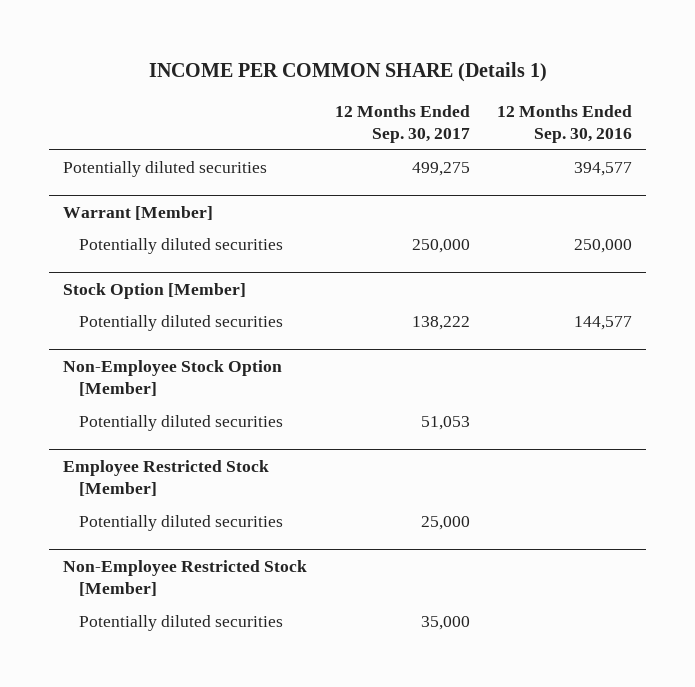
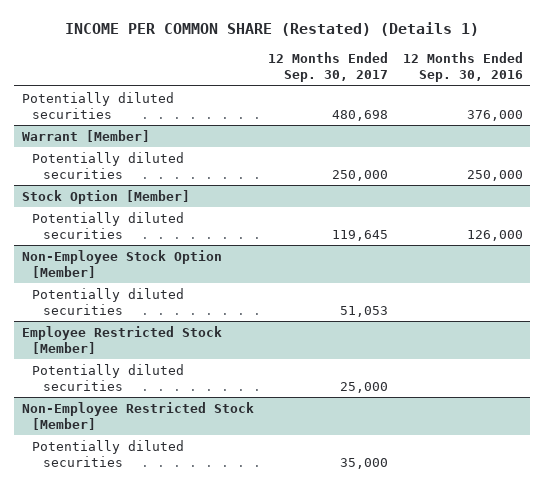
- INCOME PER COMMON SHARE (Details 1)
+ INCOME PER COMMON SHARE (Restated) (Details 1)
- Potentially diluted securities | 499,275 | 394,577
+ Potentially diluted securities | 480,698 | 376,000
@ Stock Option [Member]
- Potentially diluted securities | 138,222 | 144,577
+ Potentially diluted securities | 119,645 | 126,000

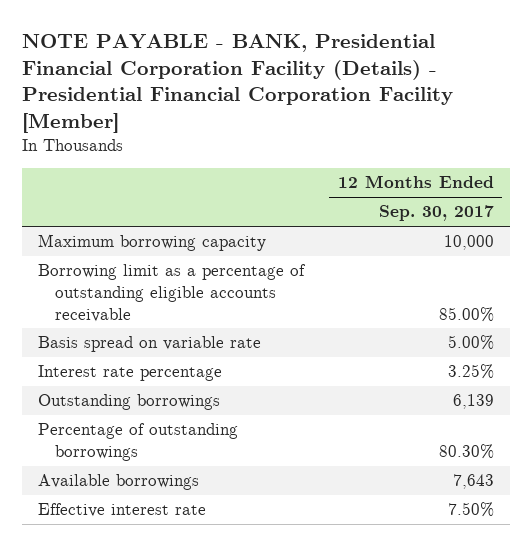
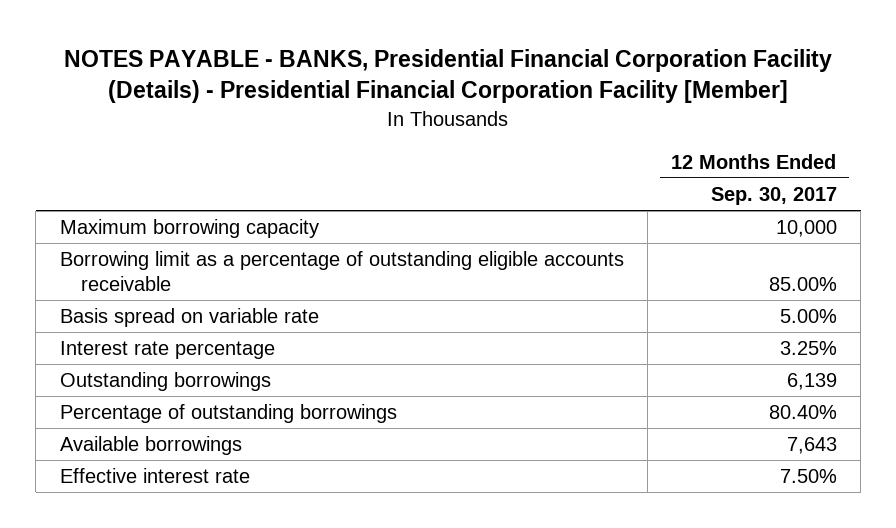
- NOTE PAYABLE - BANK, Presidential Financial Corporation Facility (Details) - Presidential Financial Corporation Facility [Member]
+ NOTES PAYABLE - BANKS, Presidential Financial Corporation Facility (Details) - Presidential Financial Corporation Facility [Member]
- Percentage of outstanding borrowings | 80.30%
+ Percentage of outstanding borrowings | 80.40%

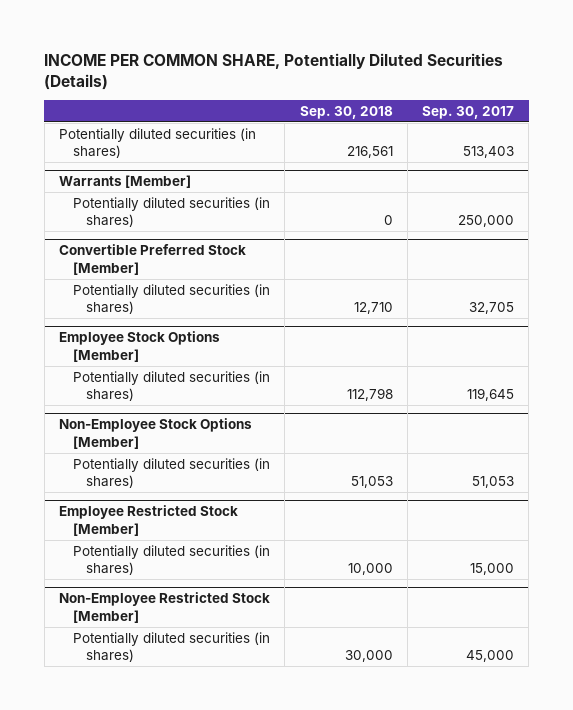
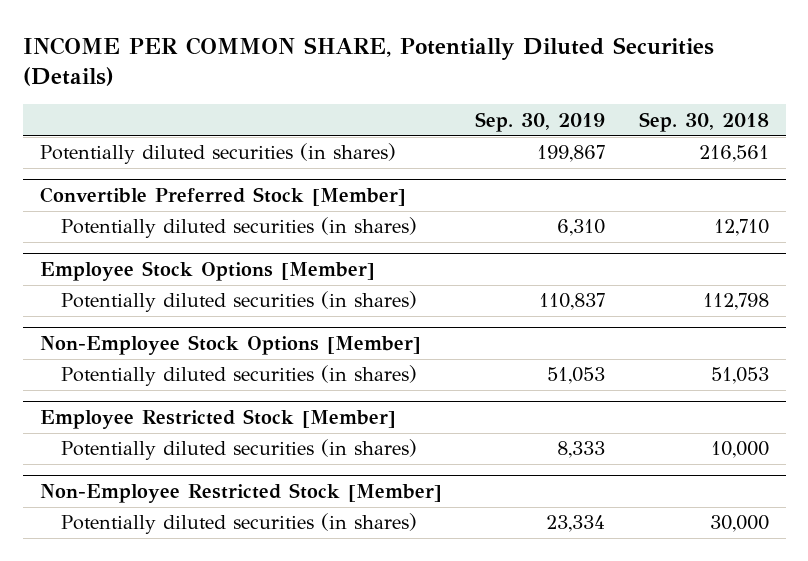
- | Sep. 30, 2018 | Sep. 30, 2017
+ | Sep. 30, 2019 | Sep. 30, 2018
- Warrants [Member]
- Potentially diluted securities (in shares) | 0 | 250,000

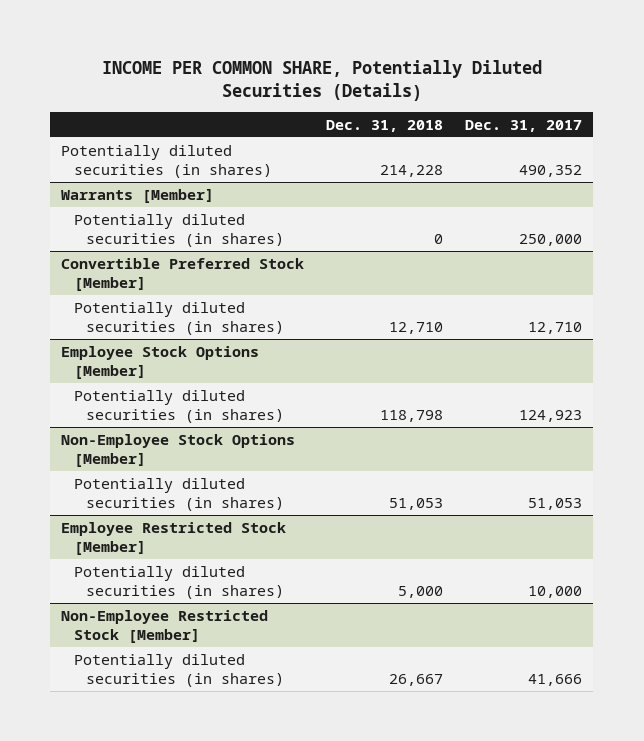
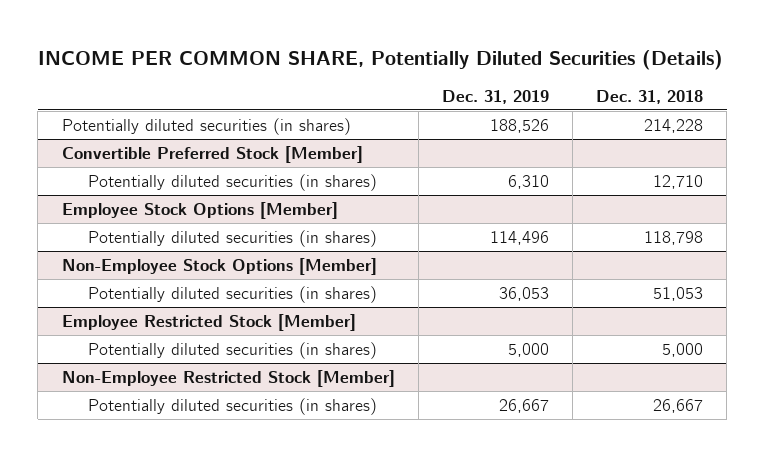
- | Dec. 31, 2018 | Dec. 31, 2017
+ | Dec. 31, 2019 | Dec. 31, 2018
- Warrants [Member]
- Potentially diluted securities (in shares) | 0 | 250,000

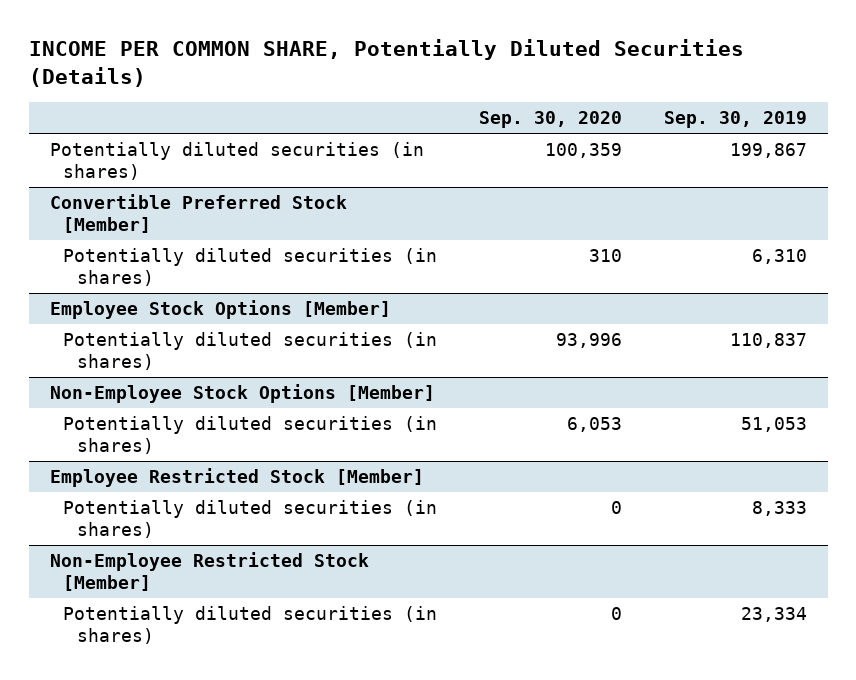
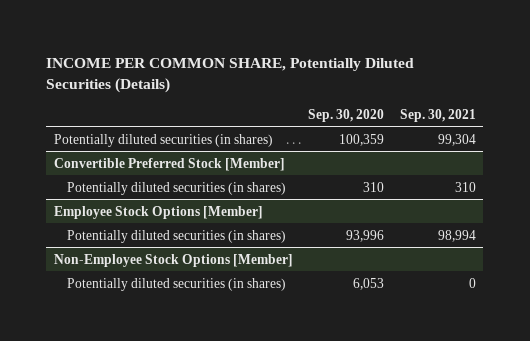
- | Sep. 30, 2020 | Sep. 30, 2019
+ | Sep. 30, 2020 | Sep. 30, 2021
- Employee Restricted Stock [Member]
- Potentially diluted securities (in shares) | 0 | 8,333
- Non-Employee Restricted Stock [Member]
- Potentially diluted securities (in shares) | 0 | 23,334

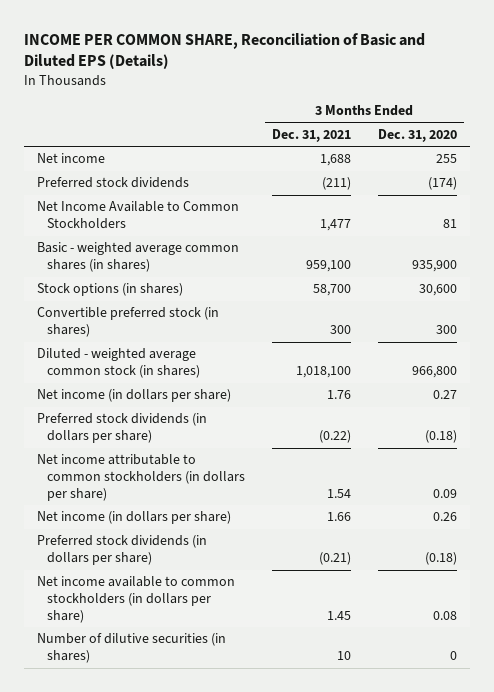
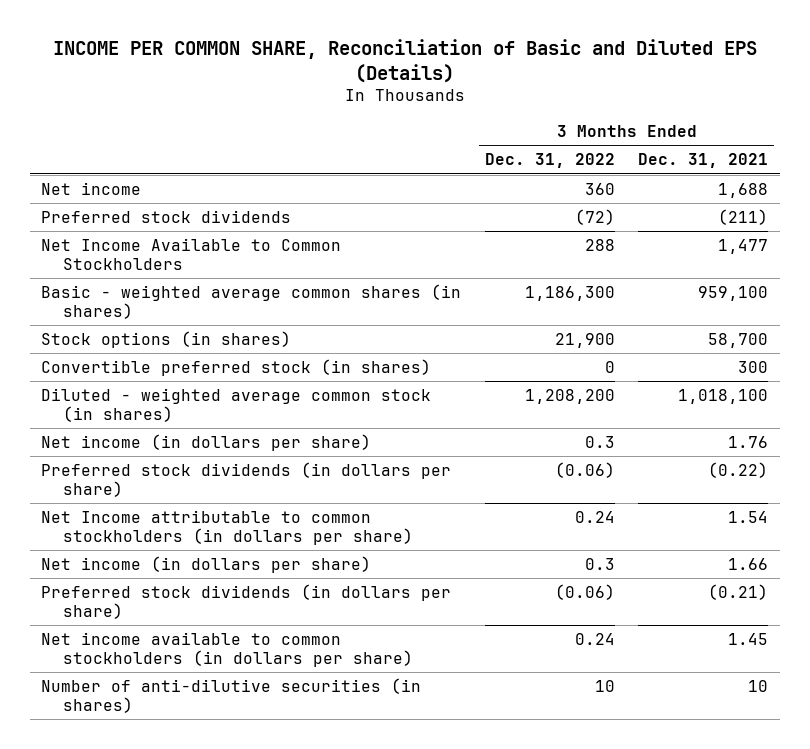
- | 3 Months Ended Dec. 31, 2021 | 3 Months Ended Dec. 31, 2020
+ | 3 Months Ended Dec. 31, 2022 | 3 Months Ended Dec. 31, 2021
- Net income attributable to common stockholders (in dollars per share) | 1.54 | 0.09
+ Net Income attributable to common stockholders (in dollars per share) | 0.24 | 1.54
- Number of dilutive securities (in shares) | 10 | 0
+ Number of anti-dilutive securities (in shares) | 10 | 10

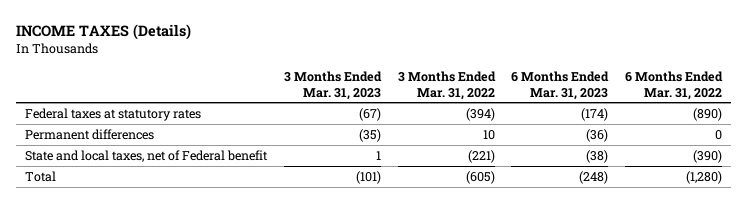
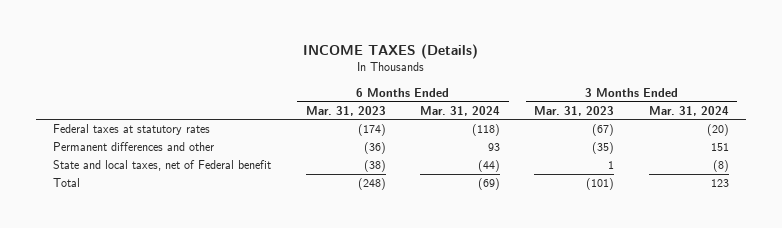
- | 3 Months Ended Mar. 31, 2023 | 3 Months Ended Mar. 31, 2022 | 6 Months Ended Mar. 31, 2023 | 6 Months Ended Mar. 31, 2022
+ | 6 Months Ended Mar. 31, 2023 | 6 Months Ended Mar. 31, 2024 | 3 Months Ended Mar. 31, 2023 | 3 Months Ended Mar. 31, 2024
- Permanent differences | (35) | 10 | (36) | 0
+ Permanent differences and other | (36) | 93 | (35) | 151

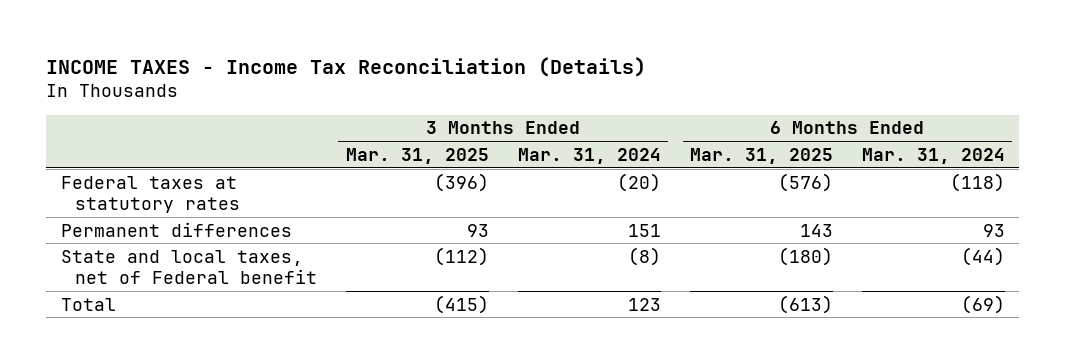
- INCOME TAXES (Details)
+ INCOME TAXES - Income Tax Reconciliation (Details)
- | 6 Months Ended Mar. 31, 2023 | 6 Months Ended Mar. 31, 2024 | 3 Months Ended Mar. 31, 2023 | 3 Months Ended Mar. 31, 2024
+ | 3 Months Ended Mar. 31, 2025 | 3 Months Ended Mar. 31, 2024 | 6 Months Ended Mar. 31, 2025 | 6 Months Ended Mar. 31, 2024
- Permanent differences and other | (36) | 93 | (35) | 151
+ Permanent differences | 93 | 151 | 143 | 93

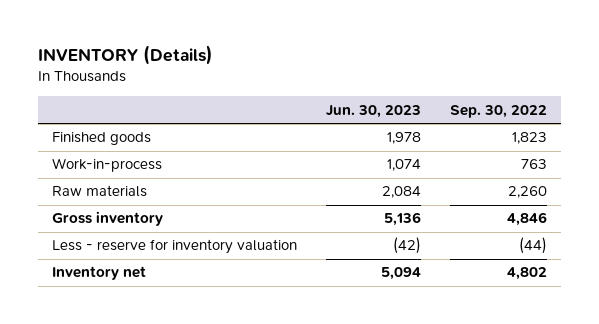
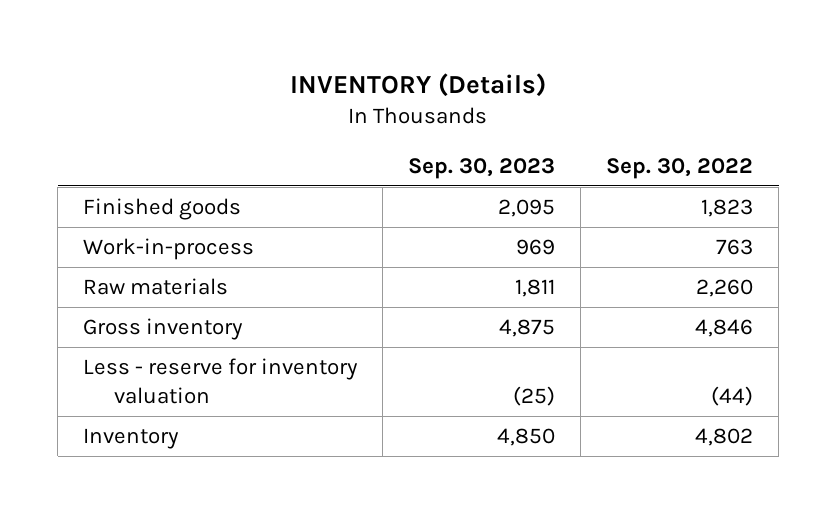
- | Jun. 30, 2023 | Sep. 30, 2022
+ | Sep. 30, 2023 | Sep. 30, 2022
- Inventory net | 5,094 | 4,802
+ Inventory | 4,850 | 4,802

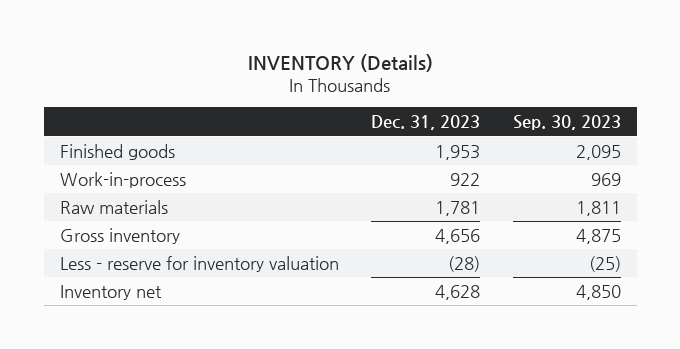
- | Sep. 30, 2023 | Sep. 30, 2022
+ | Dec. 31, 2023 | Sep. 30, 2023
- Inventory | 4,850 | 4,802
+ Inventory net | 4,628 | 4,850

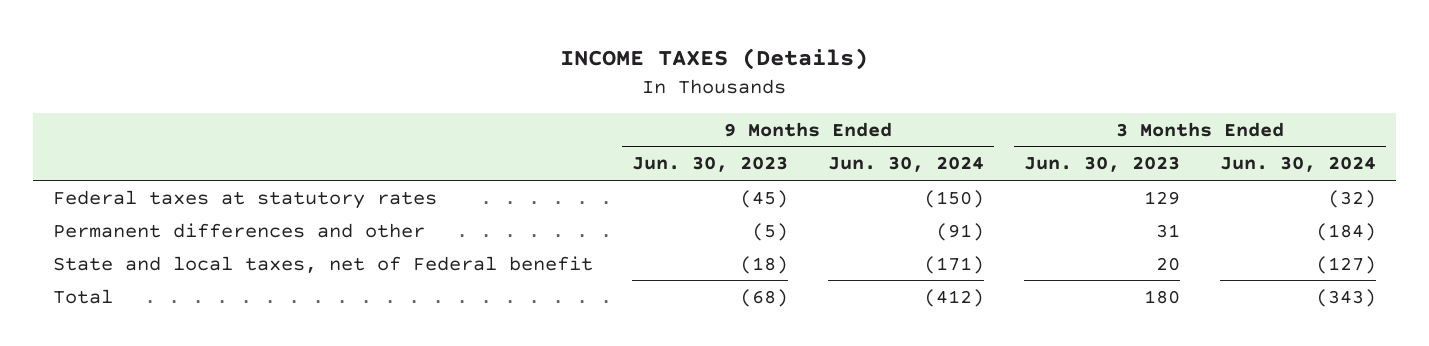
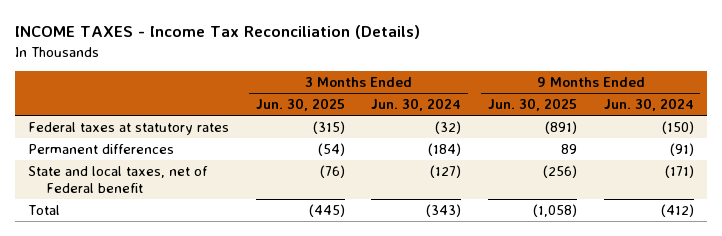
- INCOME TAXES (Details)
+ INCOME TAXES - Income Tax Reconciliation (Details)
- | 9 Months Ended Jun. 30, 2023 | 9 Months Ended Jun. 30, 2024 | 3 Months Ended Jun. 30, 2023 | 3 Months Ended Jun. 30, 2024
+ | 3 Months Ended Jun. 30, 2025 | 3 Months Ended Jun. 30, 2024 | 9 Months Ended Jun. 30, 2025 | 9 Months Ended Jun. 30, 2024
- Permanent differences and other | (5) | (91) | 31 | (184)
+ Permanent differences | (54) | (184) | 89 | (91)

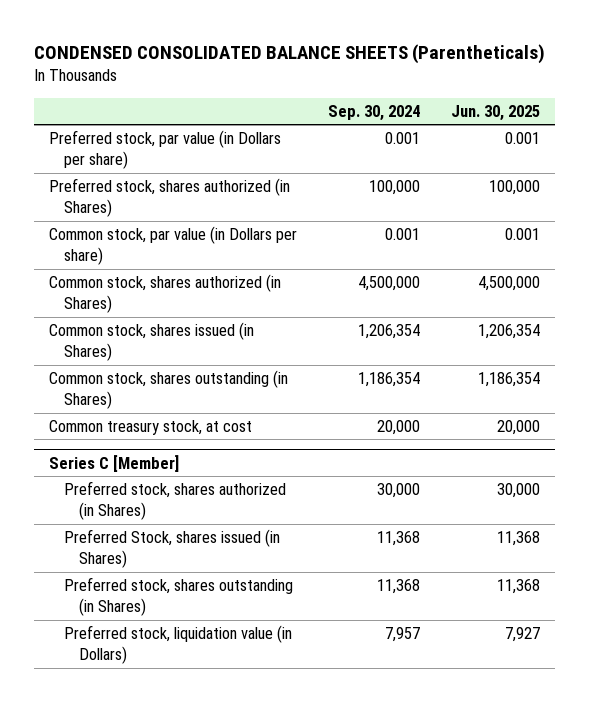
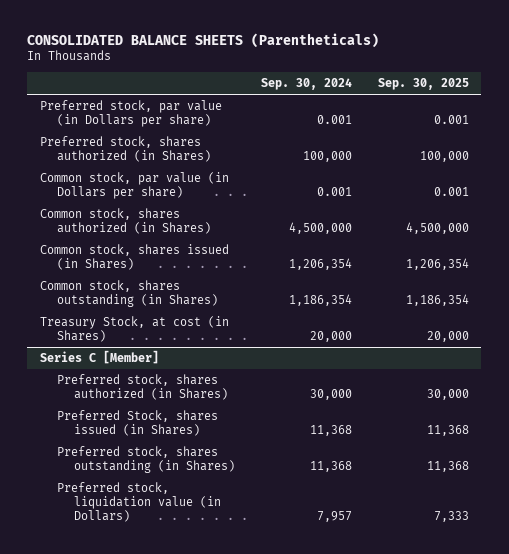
- CONDENSED CONSOLIDATED BALANCE SHEETS (Parentheticals)
+ CONSOLIDATED BALANCE SHEETS (Parentheticals)
- | Sep. 30, 2024 | Jun. 30, 2025
+ | Sep. 30, 2024 | Sep. 30, 2025
- Common treasury stock, at cost | 20,000 | 20,000
+ Treasury Stock, at cost (in Shares) | 20,000 | 20,000

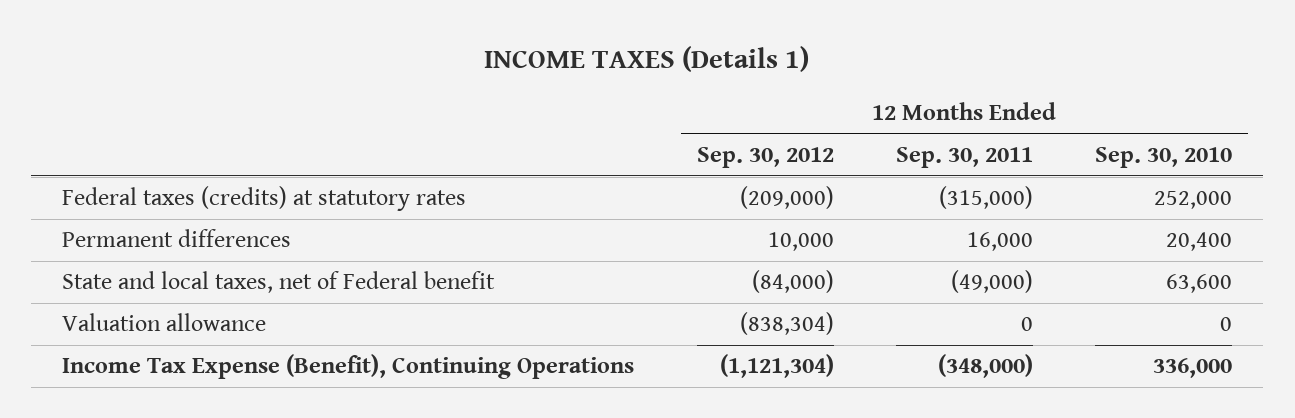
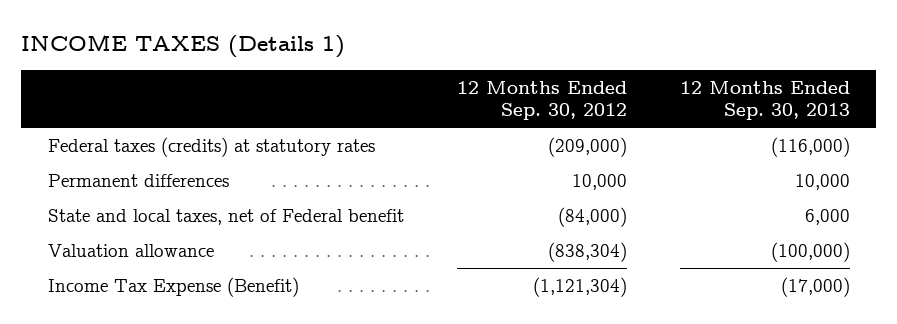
- | 12 Months Ended Sep. 30, 2012 | 12 Months Ended Sep. 30, 2011 | 12 Months Ended Sep. 30, 2010
+ | 12 Months Ended Sep. 30, 2012 | 12 Months Ended Sep. 30, 2013
- Income Tax Expense (Benefit), Continuing Operations | (1,121,304) | (348,000) | 336,000
+ Income Tax Expense (Benefit) | (1,121,304) | (17,000)

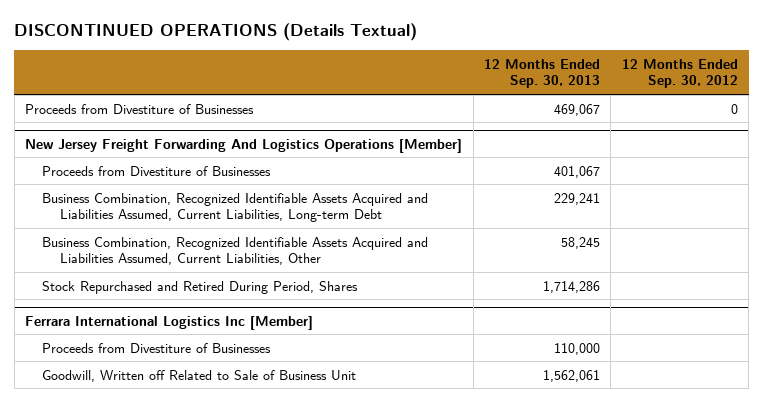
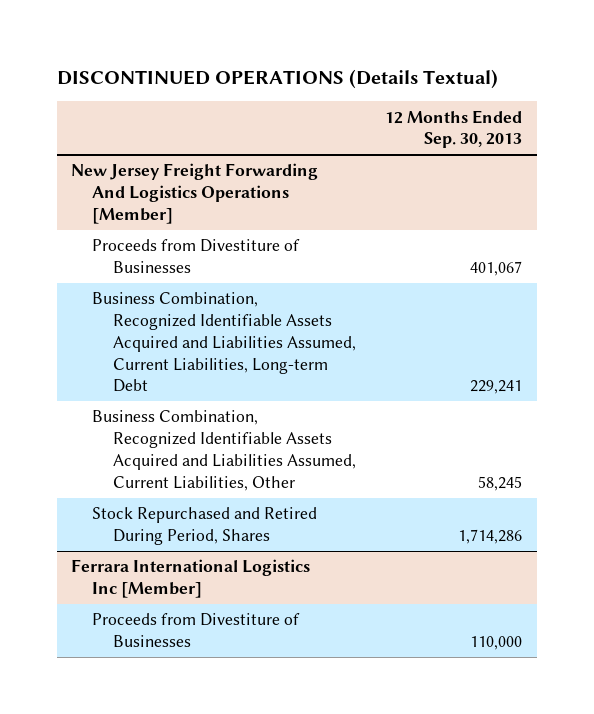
- | 12 Months Ended Sep. 30, 2013 | 12 Months Ended Sep. 30, 2012
+ | 12 Months Ended Sep. 30, 2013
- Proceeds from Divestiture of Businesses | 469,067 | 0
@ Ferrara International Logistics Inc [Member]
- Goodwill, Written off Related to Sale of Business Unit | 1,562,061 |

